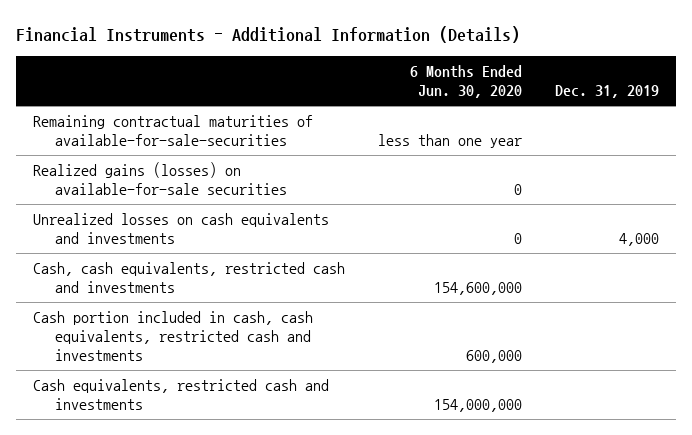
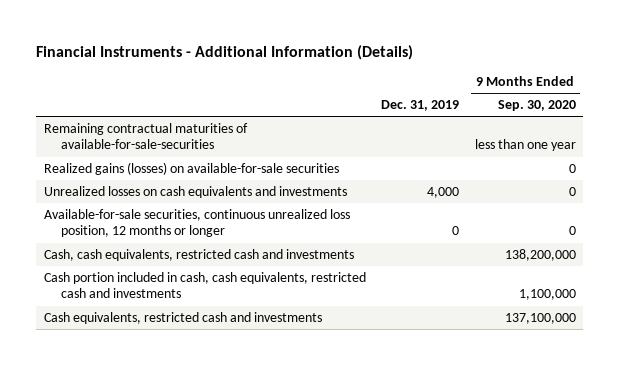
- | 6 Months Ended Jun. 30, 2020 | Dec. 31, 2019
+ | Dec. 31, 2019 | 9 Months Ended Sep. 30, 2020
+ Available-for-sale securities, continuous unrealized loss position, 12 months or longer | 0 | 0

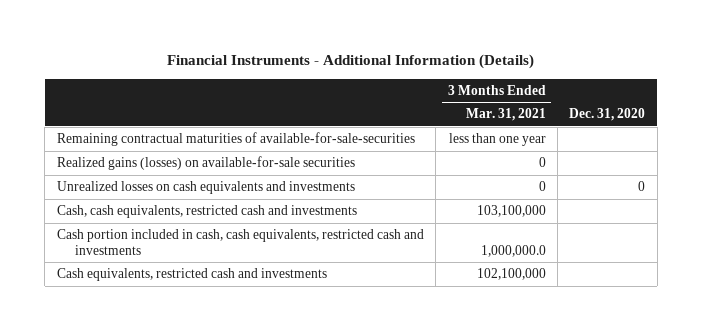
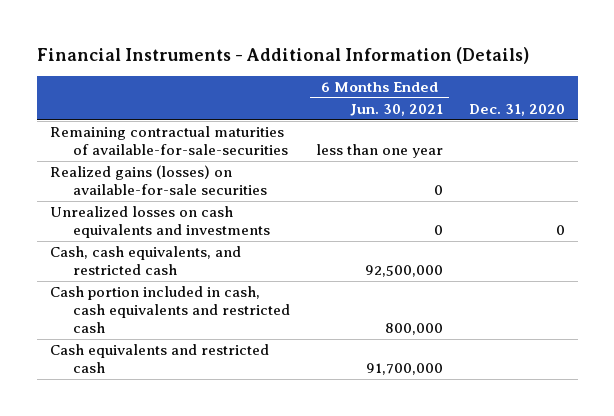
- | 3 Months Ended Mar. 31, 2021 | Dec. 31, 2020
+ | 6 Months Ended Jun. 30, 2021 | Dec. 31, 2020
- Cash, cash equivalents, restricted cash and investments | 103,100,000 |
- Cash portion included in cash, cash equivalents, restricted cash and investments | 1,000,000.0 |
- Cash equivalents, restricted cash and investments | 102,100,000 |
+ Cash, cash equivalents, and restricted cash | 92,500,000 |
+ Cash portion included in cash, cash equivalents and restricted cash | 800,000 |
+ Cash equivalents and restricted cash | 91,700,000 |

